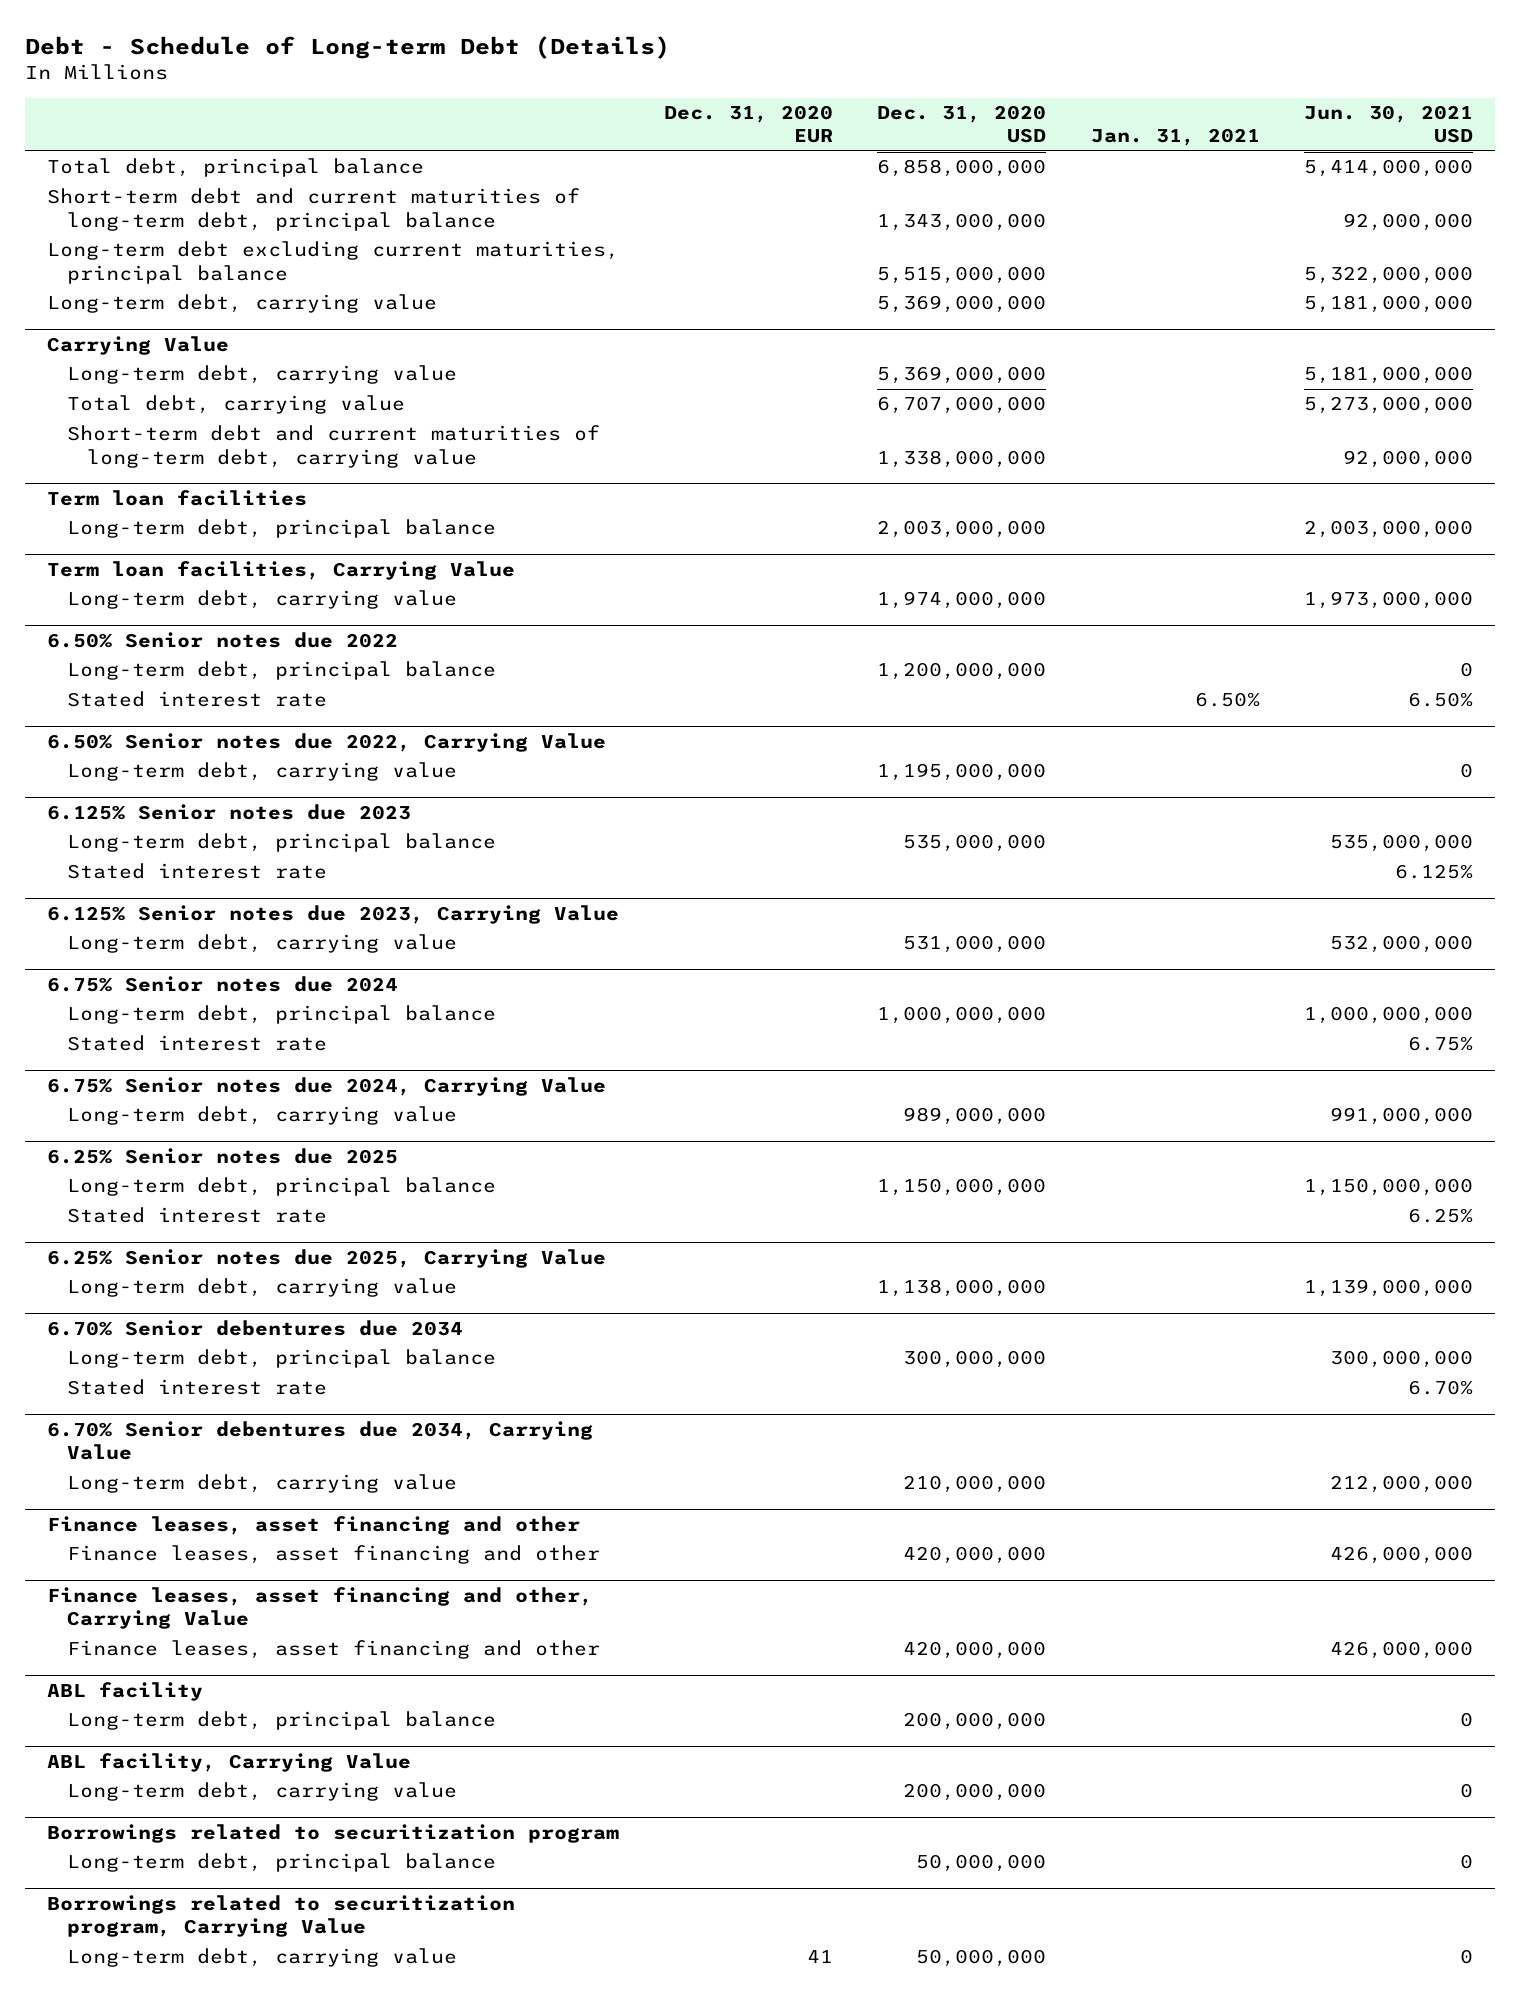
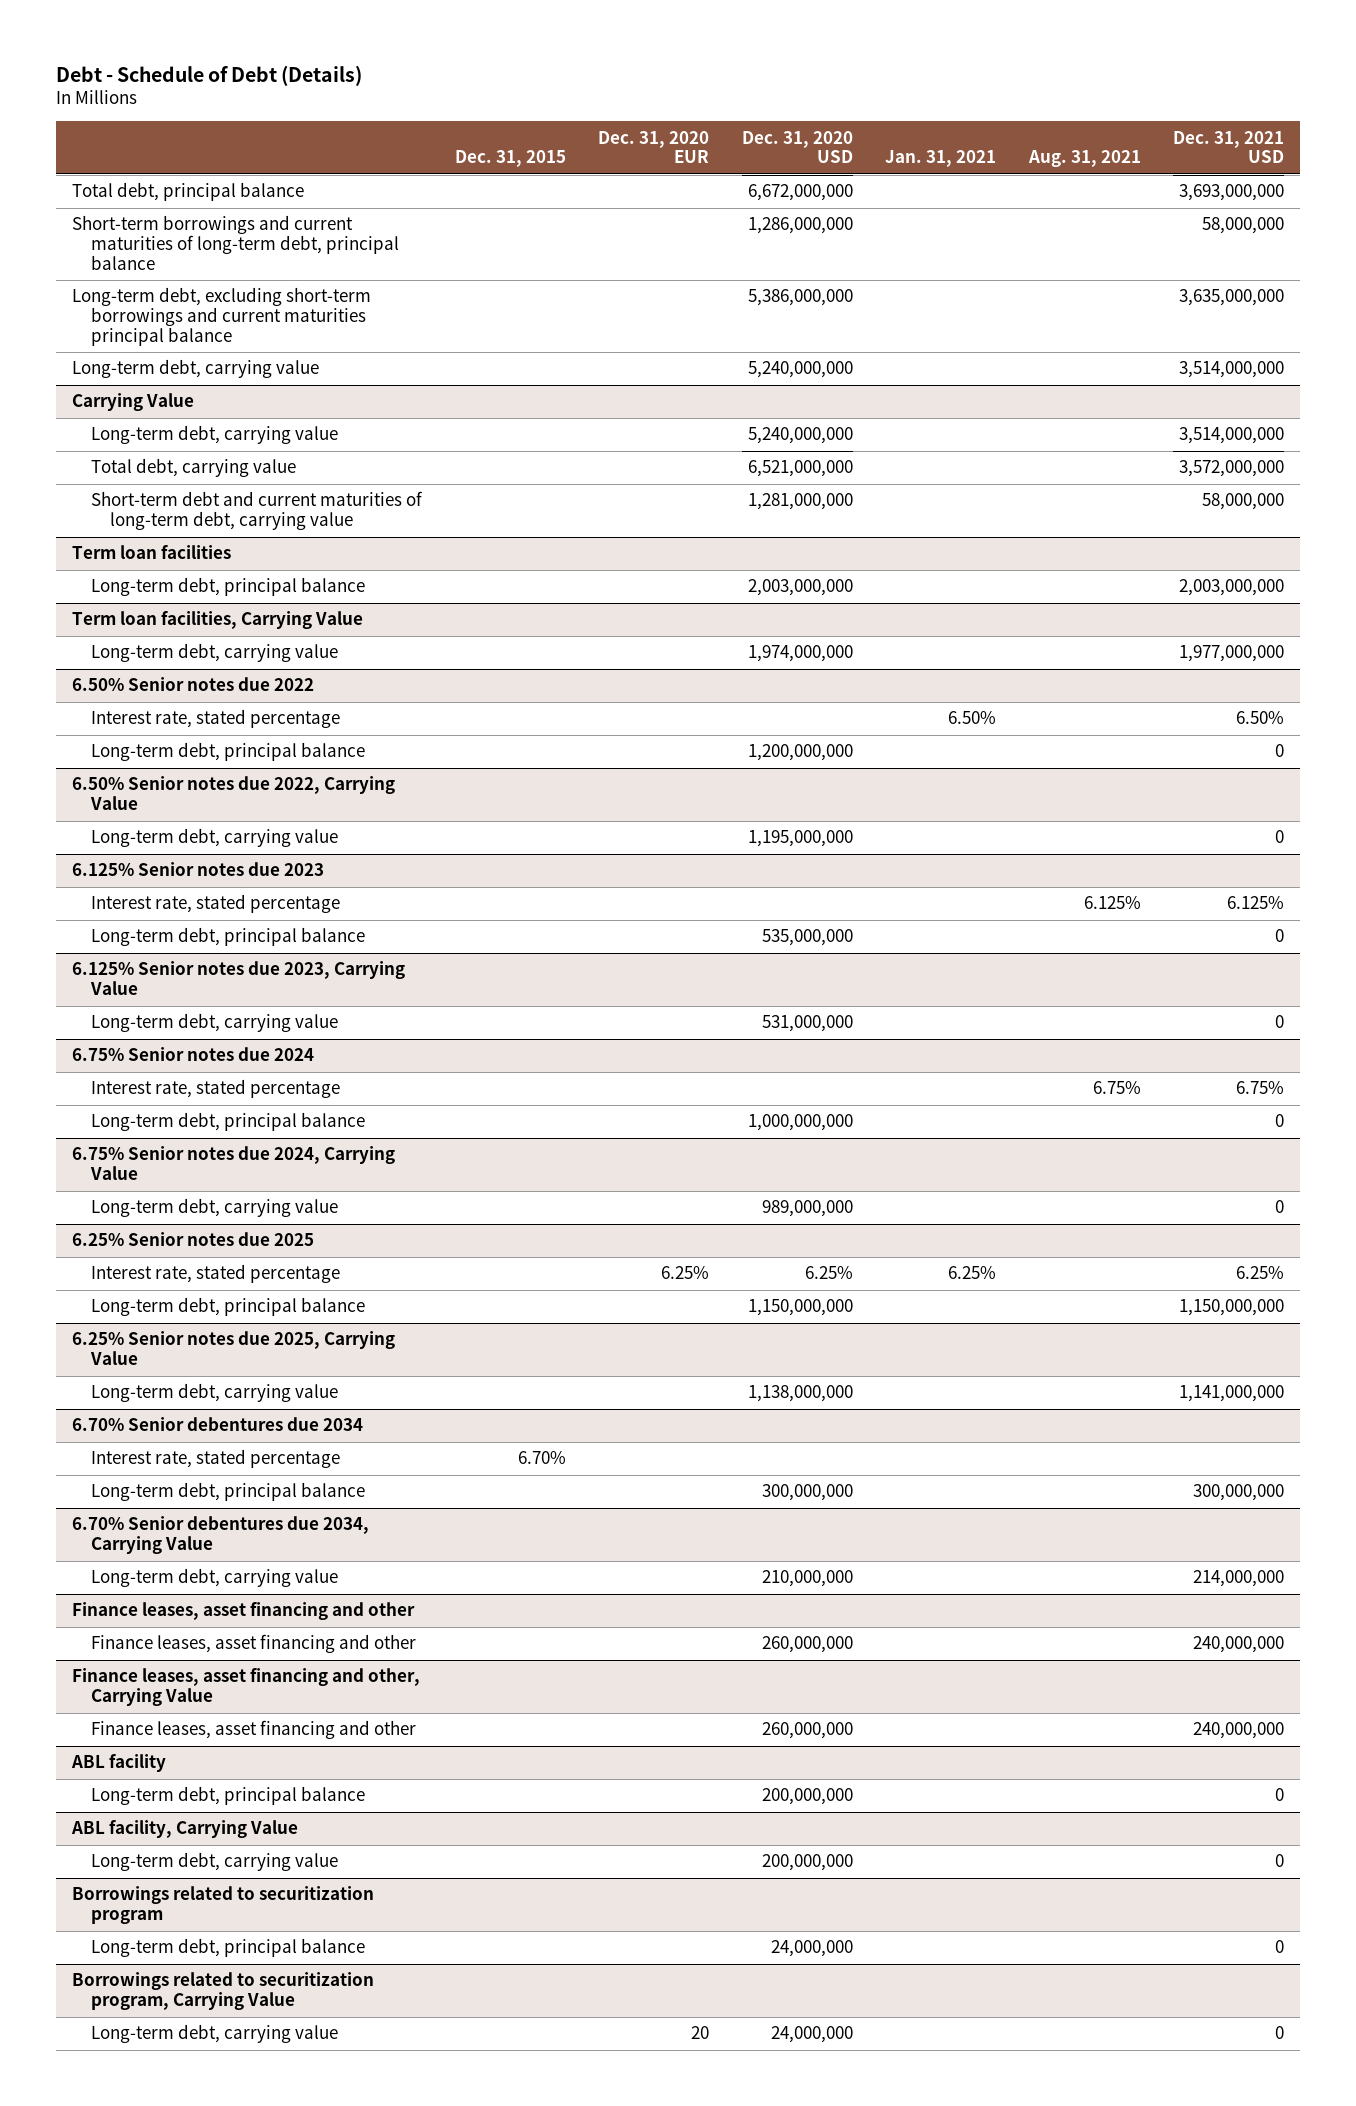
- Debt - Schedule of Long-term Debt (Details)
+ Debt - Schedule of Debt (Details)
- | Dec. 31, 2020 EUR | Dec. 31, 2020 USD | Jan. 31, 2021 | Jun. 30, 2021 USD
+ | Dec. 31, 2015 | Dec. 31, 2020 EUR | Dec. 31, 2020 USD | Jan. 31, 2021 | Aug. 31, 2021 | Dec. 31, 2021 USD
- Total debt, principal balance | | 6,858,000,000 | | 5,414,000,000
- Short-term debt and current maturities of long-term debt, principal balance | | 1,343,000,000 | | 92,000,000
- Long-term debt excluding current maturities, principal balance | | 5,515,000,000 | | 5,322,000,000
- Long-term debt, carrying value | | 5,369,000,000 | | 5,181,000,000
+ Total debt, principal balance | | | 6,672,000,000 | | | 3,693,000,000
+ Short-term borrowings and current maturities of long-term debt, principal balance | | | 1,286,000,000 | | | 58,000,000
+ Long-term debt, excluding short-term borrowings and current maturities principal balance | | | 5,386,000,000 | | | 3,635,000,000
+ Long-term debt, carrying value | | | 5,240,000,000 | | | 3,514,000,000
@ Carrying Value
- Long-term debt, carrying value | | 5,369,000,000 | | 5,181,000,000
- Total debt, carrying value | | 6,707,000,000 | | 5,273,000,000
- Short-term debt and current maturities of long-term debt, carrying value | | 1,338,000,000 | | 92,000,000
+ Long-term debt, carrying value | | | 5,240,000,000 | | | 3,514,000,000
+ Total debt, carrying value | | | 6,521,000,000 | | | 3,572,000,000
+ Short-term debt and current maturities of long-term debt, carrying value | | | 1,281,000,000 | | | 58,000,000
@ 6.50% Senior notes due 2022
+ Interest rate, stated percentage | | | | 6.50% | | 6.50%
- Stated interest rate | | | 6.50% | 6.50%
@ 6.125% Senior notes due 2023
+ Interest rate, stated percentage | | | | | 6.125% | 6.125%
- Stated interest rate | | | | 6.125%
@ 6.75% Senior notes due 2024
+ Interest rate, stated percentage | | | | | 6.75% | 6.75%
- Stated interest rate | | | | 6.75%
@ 6.25% Senior notes due 2025
+ Interest rate, stated percentage | | 6.25% | 6.25% | 6.25% | | 6.25%
- Stated interest rate | | | | 6.25%
@ 6.70% Senior debentures due 2034
+ Interest rate, stated percentage | 6.70% | | | | |
- Stated interest rate | | | | 6.70%
@ Finance leases, asset financing and other
- Finance leases, asset financing and other | | 420,000,000 | | 426,000,000
+ Finance leases, asset financing and other | | | 260,000,000 | | | 240,000,000
@ Finance leases, asset financing and other, Carrying Value
- Finance leases, asset financing and other | | 420,000,000 | | 426,000,000
+ Finance leases, asset financing and other | | | 260,000,000 | | | 240,000,000
@ Borrowings related to securitization program
- Long-term debt, principal balance | | 50,000,000 | | 0
+ Long-term debt, principal balance | | | 24,000,000 | | | 0
@ Borrowings related to securitization program, Carrying Value
- Long-term debt, carrying value | 41 | 50,000,000 | | 0
+ Long-term debt, carrying value | | 20 | 24,000,000 | | | 0

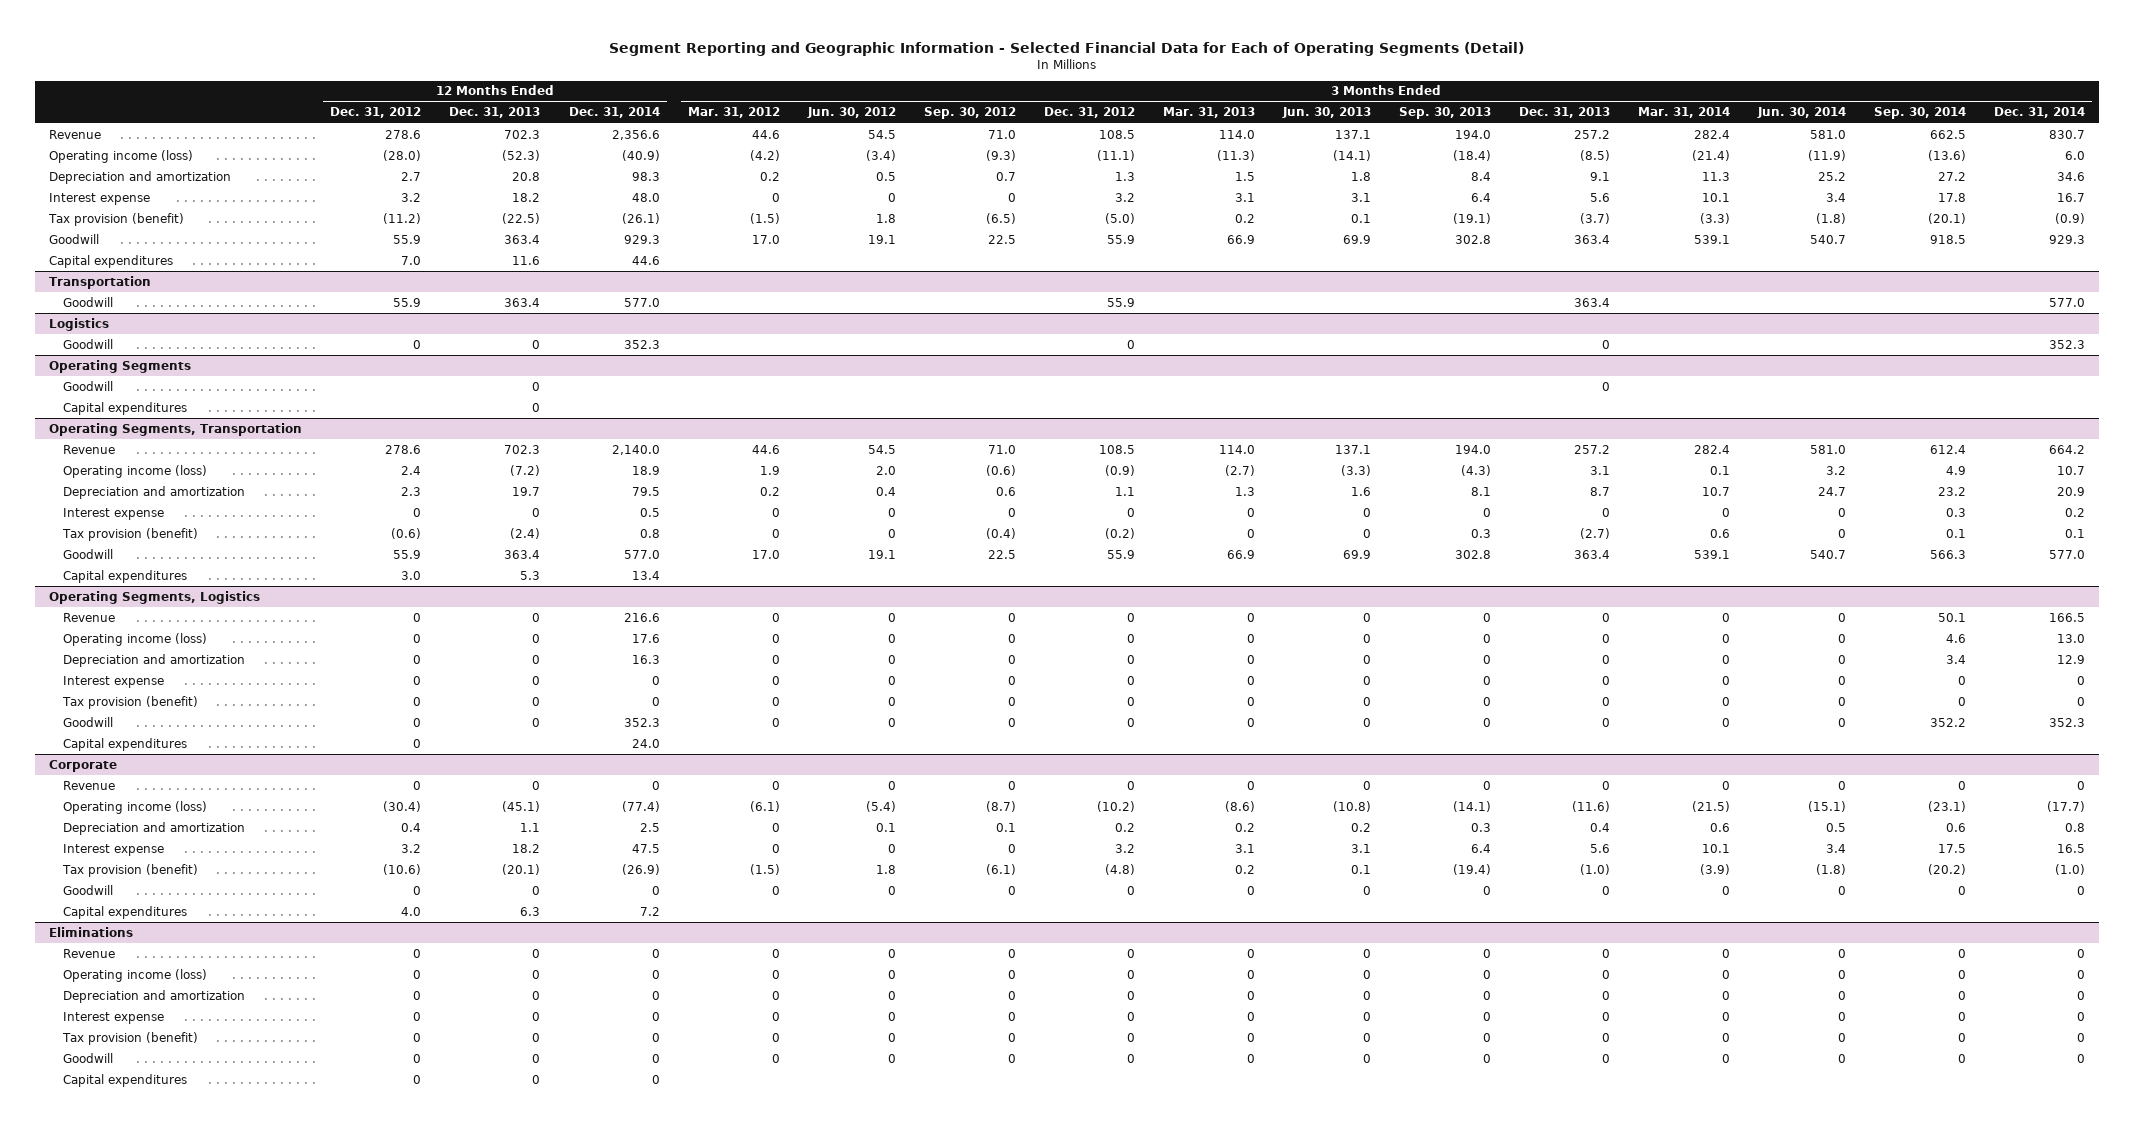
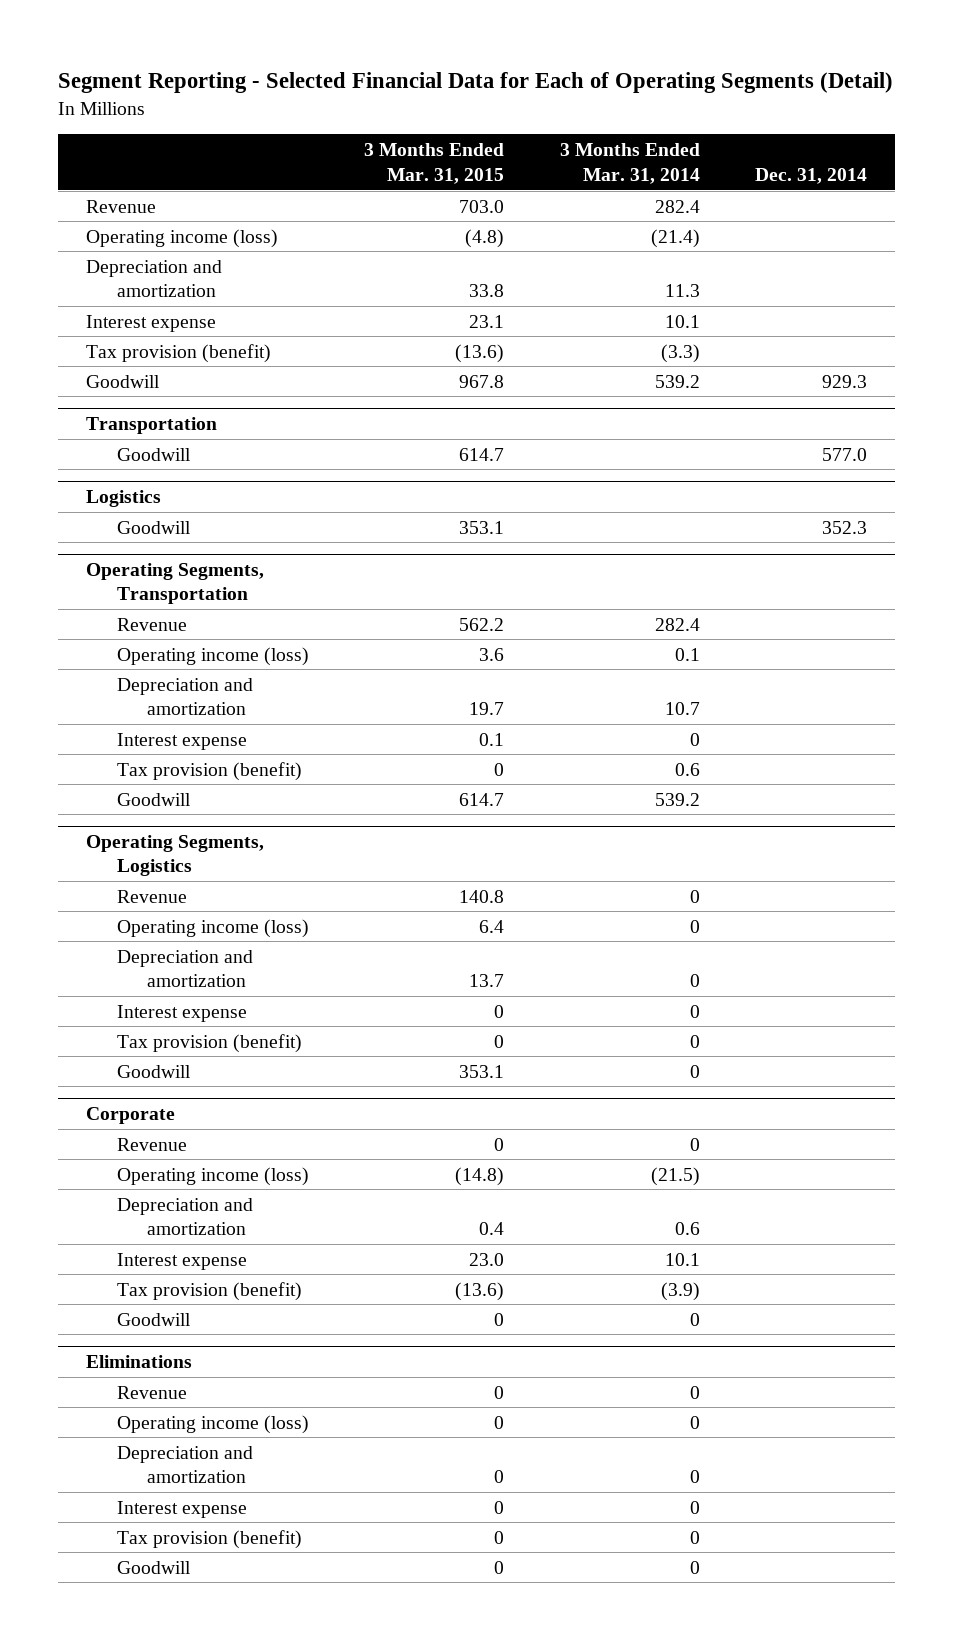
- Segment Reporting and Geographic Information - Selected Financial Data for Each of Operating Segments (Detail)
+ Segment Reporting - Selected Financial Data for Each of Operating Segments (Detail)
- | 12 Months Ended Dec. 31, 2012 | 12 Months Ended Dec. 31, 2013 | 12 Months Ended Dec. 31, 2014 | 3 Months Ended Mar. 31, 2012 | 3 Months Ended Jun. 30, 2012 | 3 Months Ended Sep. 30, 2012 | 3 Months Ended Dec. 31, 2012 | 3 Months Ended Mar. 31, 2013 | 3 Months Ended Jun. 30, 2013 | 3 Months Ended Sep. 30, 2013 | 3 Months Ended Dec. 31, 2013 | 3 Months Ended Mar. 31, 2014 | 3 Months Ended Jun. 30, 2014 | 3 Months Ended Sep. 30, 2014 | 3 Months Ended Dec. 31, 2014
+ | 3 Months Ended Mar. 31, 2015 | 3 Months Ended Mar. 31, 2014 | Dec. 31, 2014
- Goodwill | 55.9 | 363.4 | 929.3 | 17.0 | 19.1 | 22.5 | 55.9 | 66.9 | 69.9 | 302.8 | 363.4 | 539.1 | 540.7 | 918.5 | 929.3
- Capital expenditures | 7.0 | 11.6 | 44.6 | | | | | | | | | | | |
+ Goodwill | 967.8 | 539.2 | 929.3
- Operating Segments
- Goodwill | | 0 | | | | | | | | | 0 | | | |
- Capital expenditures | | 0 | | | | | | | | | | | | |
@ Operating Segments, Transportation
- Goodwill | 55.9 | 363.4 | 577.0 | 17.0 | 19.1 | 22.5 | 55.9 | 66.9 | 69.9 | 302.8 | 363.4 | 539.1 | 540.7 | 566.3 | 577.0
- Capital expenditures | 3.0 | 5.3 | 13.4 | | | | | | | | | | | |
+ Goodwill | 614.7 | 539.2 |
@ Operating Segments, Logistics
- Capital expenditures | 0 | | 24.0 | | | | | | | | | | | |
@ Corporate
- Capital expenditures | 4.0 | 6.3 | 7.2 | | | | | | | | | | | |
@ Eliminations
- Capital expenditures | 0 | 0 | 0 | | | | | | | | | | | |

